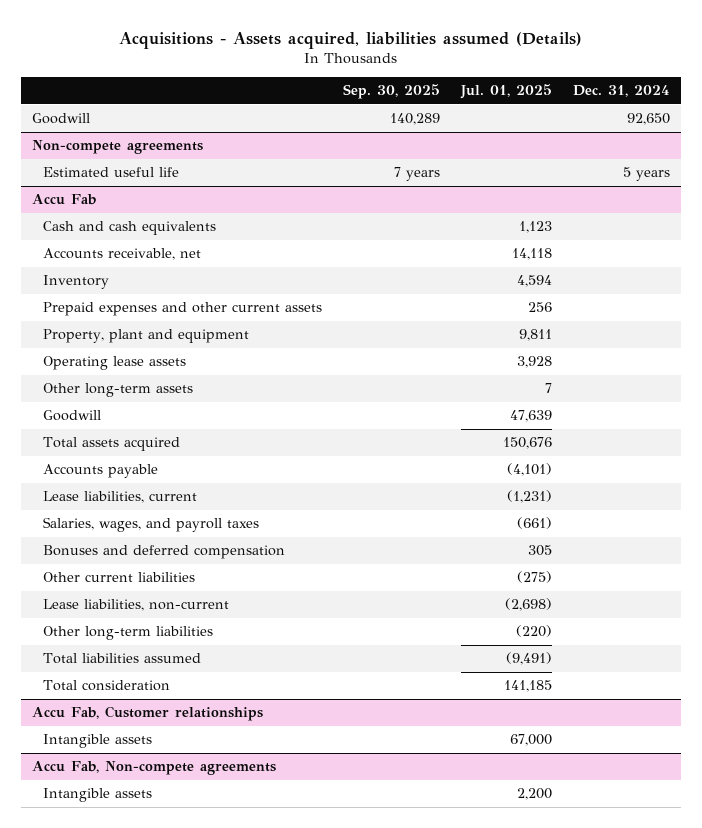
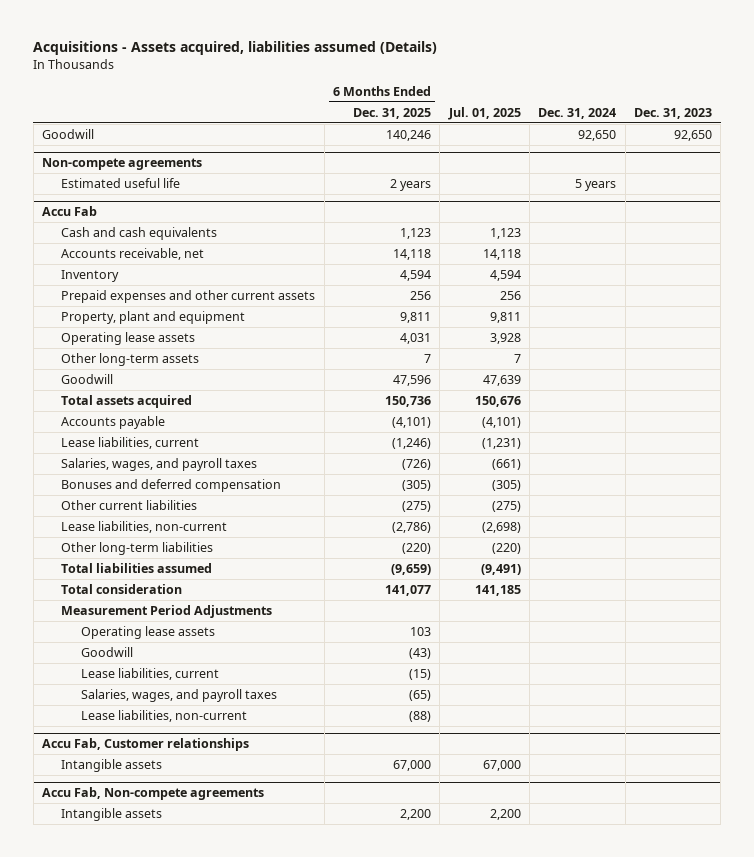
- | Sep. 30, 2025 | Jul. 01, 2025 | Dec. 31, 2024
+ | 6 Months Ended Dec. 31, 2025 | Jul. 01, 2025 | Dec. 31, 2024 | Dec. 31, 2023
@ Accu Fab
- Bonuses and deferred compensation | | 305 |
+ Bonuses and deferred compensation | (305) | (305) | |
+ Measurement Period Adjustments
+ Operating lease assets | 103 | | |
+ Goodwill | (43) | | |
+ Lease liabilities, current | (15) | | |
+ Salaries, wages, and payroll taxes | (65) | | |
+ Lease liabilities, non-current | (88) | | |

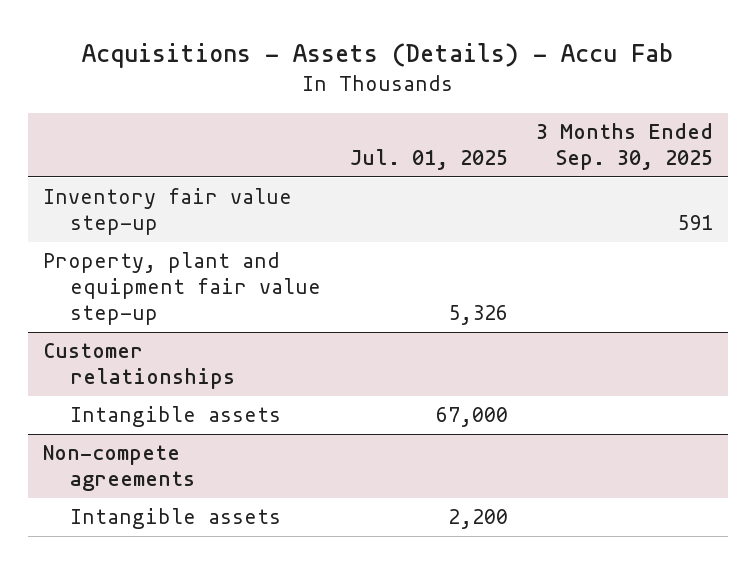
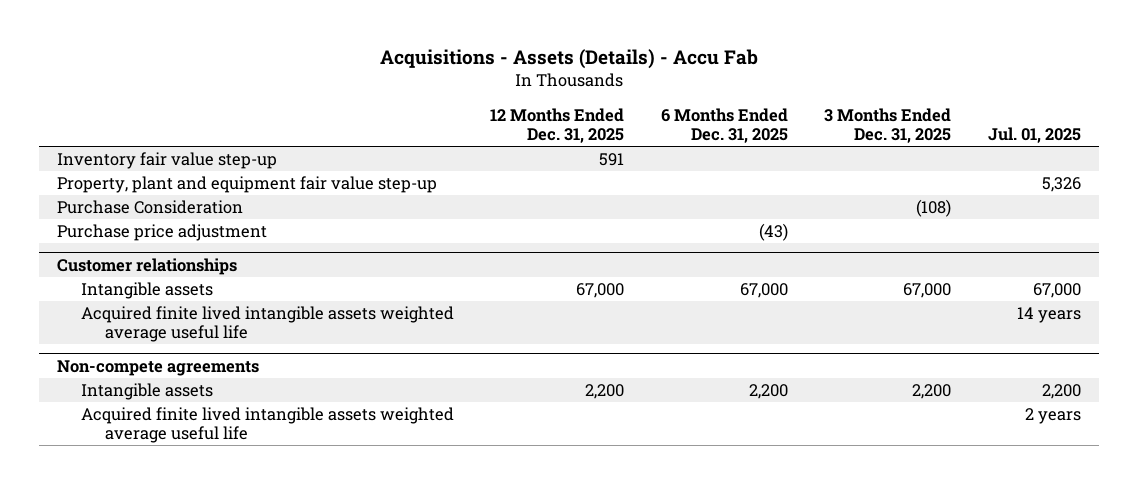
- | Jul. 01, 2025 | 3 Months Ended Sep. 30, 2025
+ | 12 Months Ended Dec. 31, 2025 | 6 Months Ended Dec. 31, 2025 | 3 Months Ended Dec. 31, 2025 | Jul. 01, 2025
+ Purchase Consideration | | | (108) |
+ Purchase price adjustment | | (43) | |
@ Customer relationships
+ Acquired finite lived intangible assets weighted average useful life | | | | 14 years
@ Non-compete agreements
+ Acquired finite lived intangible assets weighted average useful life | | | | 2 years

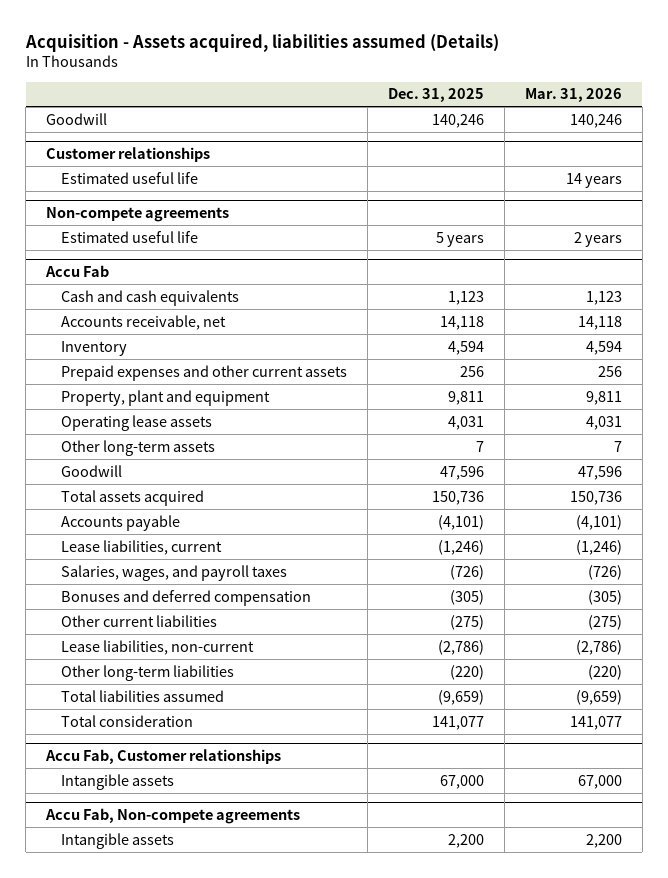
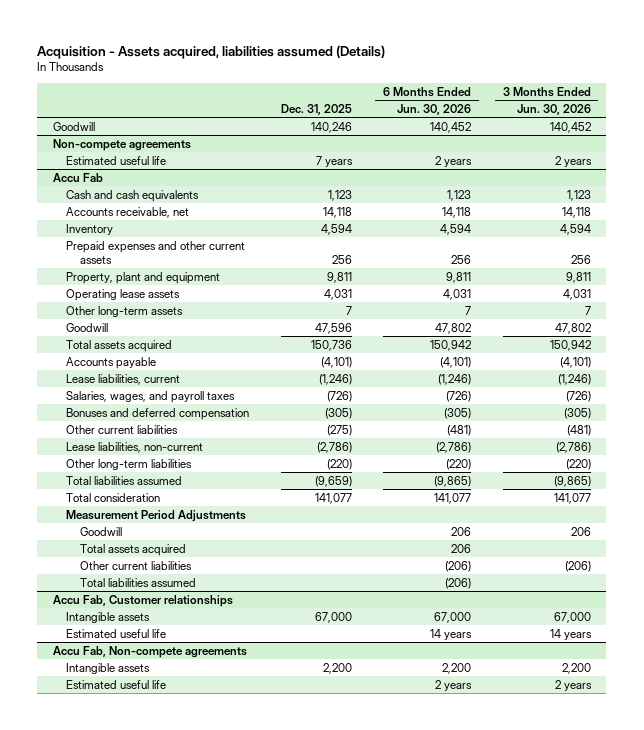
- | Dec. 31, 2025 | Mar. 31, 2026
+ | Dec. 31, 2025 | 6 Months Ended Jun. 30, 2026 | 3 Months Ended Jun. 30, 2026
- Customer relationships
- Estimated useful life | | 14 years
@ Non-compete agreements
- Estimated useful life | 5 years | 2 years
+ Estimated useful life | 7 years | 2 years | 2 years
@ Accu Fab
+ Measurement Period Adjustments
+ Goodwill | | 206 | 206
+ Total assets acquired | | 206 |
+ Other current liabilities | | (206) | (206)
+ Total liabilities assumed | | (206) |
@ Accu Fab, Customer relationships
+ Estimated useful life | | 14 years | 14 years
@ Accu Fab, Non-compete agreements
+ Estimated useful life | | 2 years | 2 years

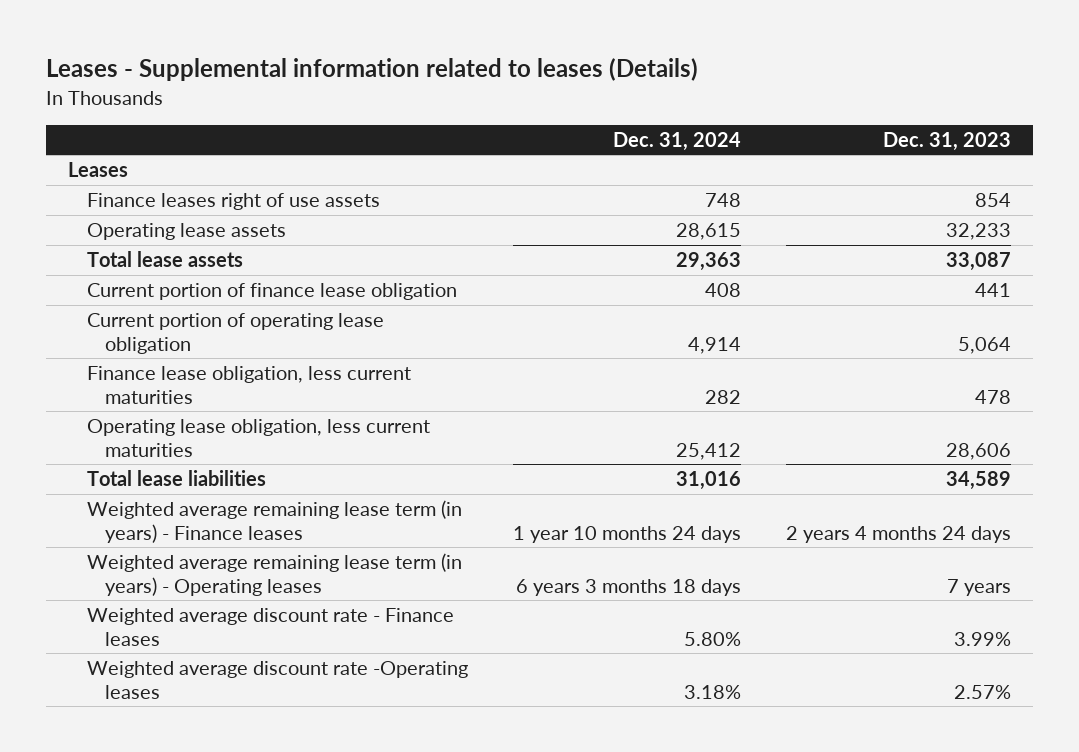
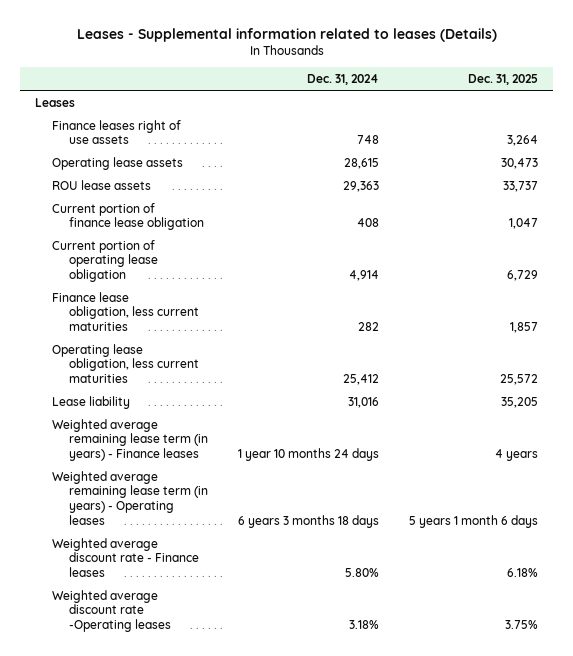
- | Dec. 31, 2024 | Dec. 31, 2023
+ | Dec. 31, 2024 | Dec. 31, 2025
- Total lease assets | 29,363 | 33,087
+ ROU lease assets | 29,363 | 33,737
- Total lease liabilities | 31,016 | 34,589
+ Lease liability | 31,016 | 35,205

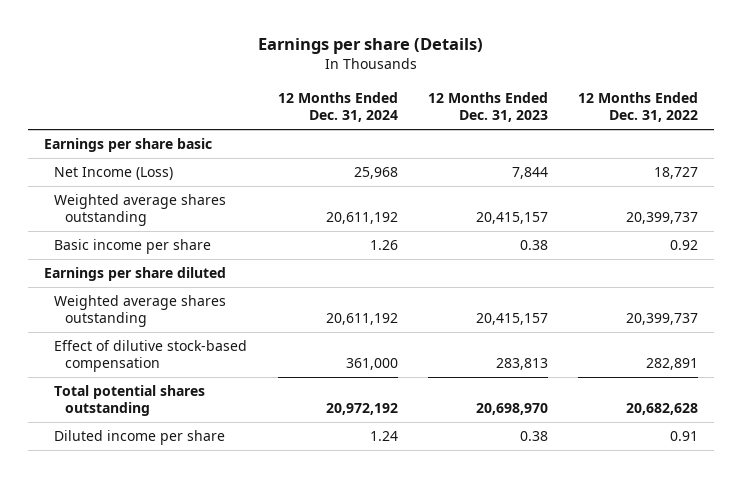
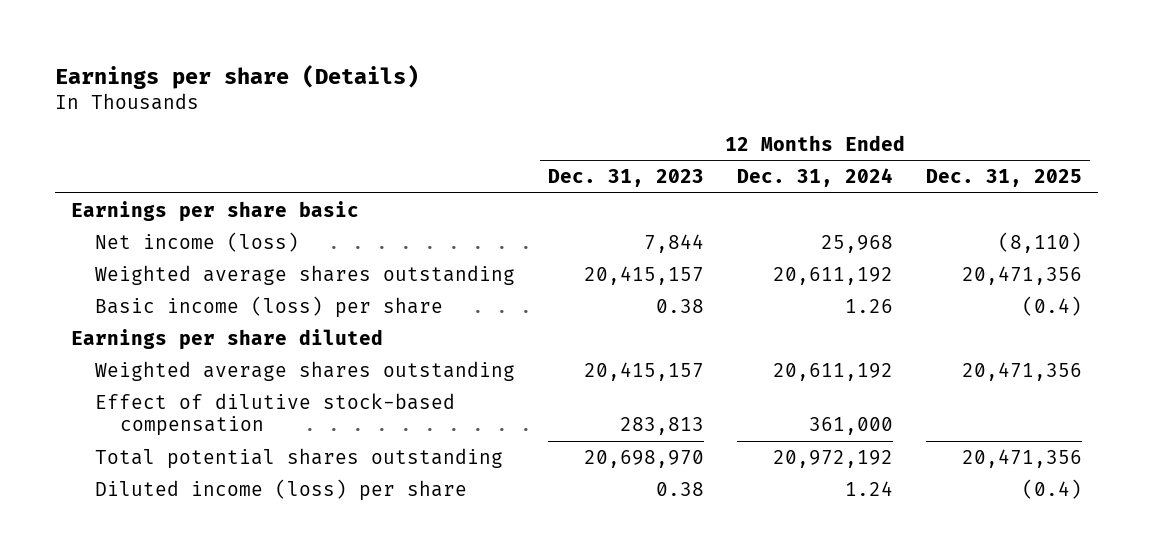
- | 12 Months Ended Dec. 31, 2024 | 12 Months Ended Dec. 31, 2023 | 12 Months Ended Dec. 31, 2022
+ | 12 Months Ended Dec. 31, 2023 | 12 Months Ended Dec. 31, 2024 | 12 Months Ended Dec. 31, 2025
- Net Income (Loss) | 25,968 | 7,844 | 18,727
+ Net income (loss) | 7,844 | 25,968 | (8,110)
- Basic income per share | 1.26 | 0.38 | 0.92
+ Basic income (loss) per share | 0.38 | 1.26 | (0.4)
- Diluted income per share | 1.24 | 0.38 | 0.91
+ Diluted income (loss) per share | 0.38 | 1.24 | (0.4)

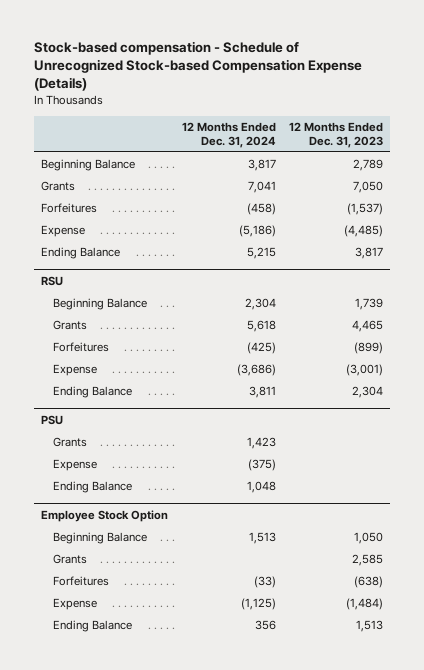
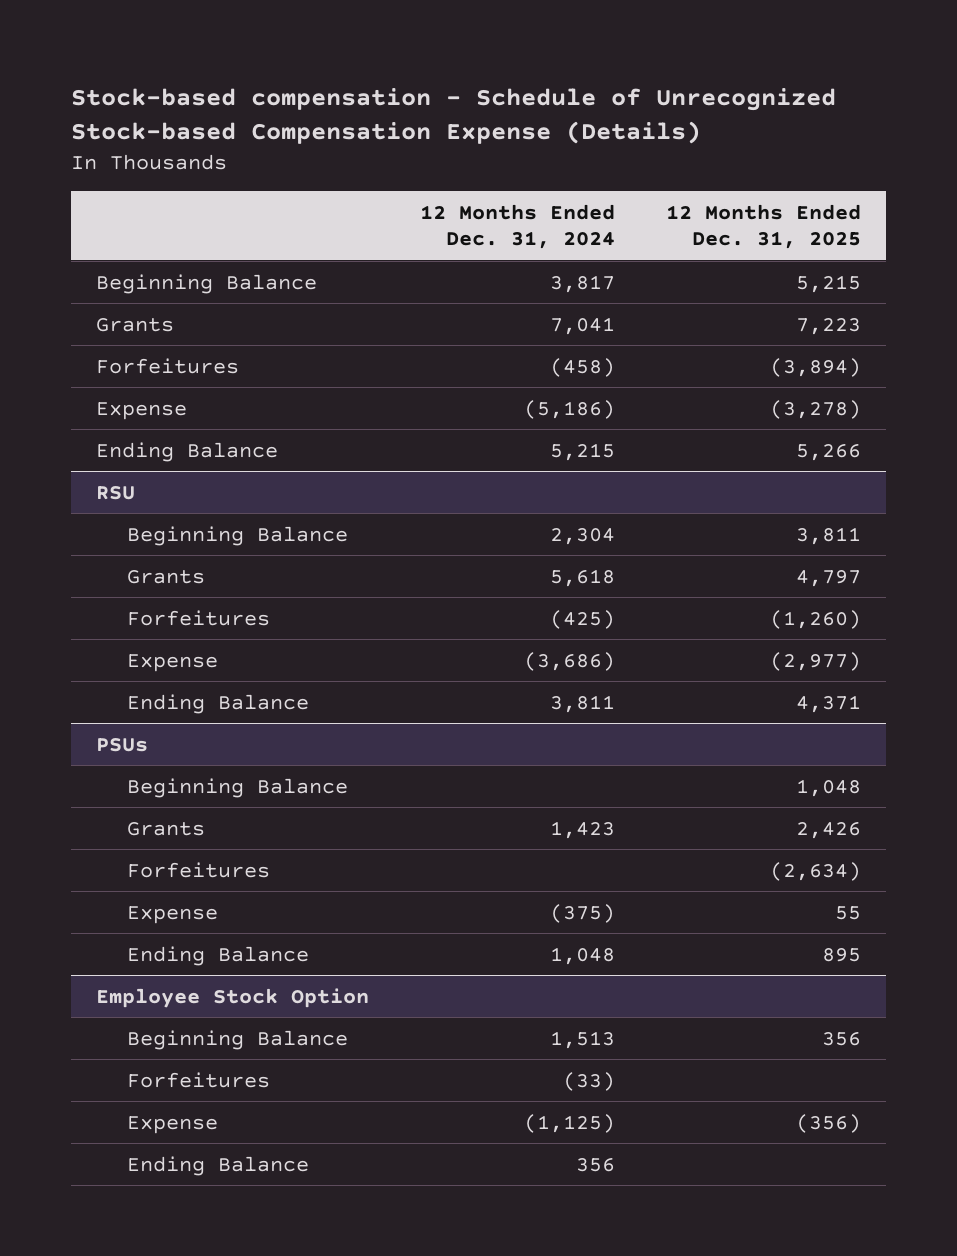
- | 12 Months Ended Dec. 31, 2024 | 12 Months Ended Dec. 31, 2023
+ | 12 Months Ended Dec. 31, 2024 | 12 Months Ended Dec. 31, 2025
- PSU
+ PSUs
+ Beginning Balance | | 1,048
+ Forfeitures | | (2,634)
@ Employee Stock Option
- Grants | | 2,585

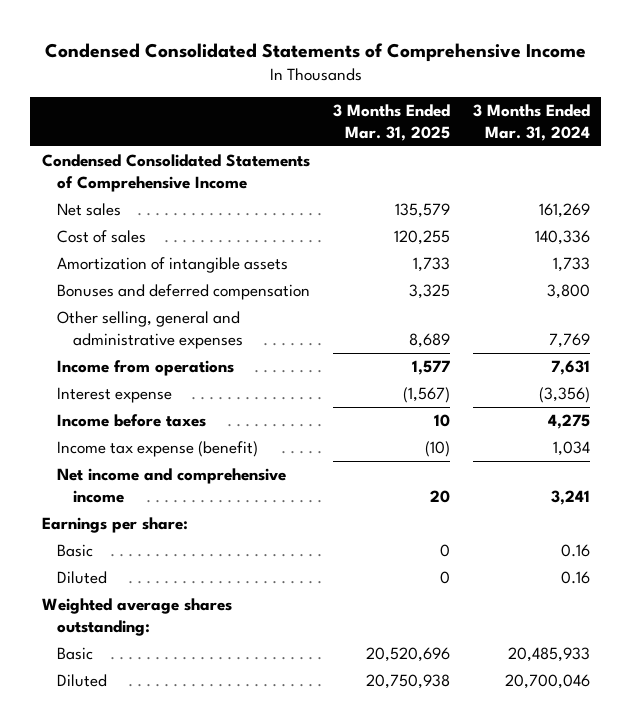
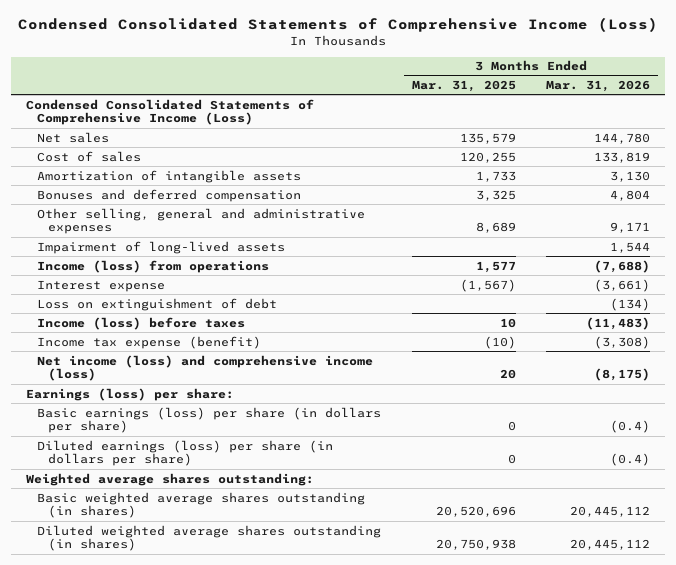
- Condensed Consolidated Statements of Comprehensive Income
+ Condensed Consolidated Statements of Comprehensive Income (Loss)
- | 3 Months Ended Mar. 31, 2025 | 3 Months Ended Mar. 31, 2024
+ | 3 Months Ended Mar. 31, 2025 | 3 Months Ended Mar. 31, 2026
- Condensed Consolidated Statements of Comprehensive Income
+ Condensed Consolidated Statements of Comprehensive Income (Loss)
- Income from operations | 1,577 | 7,631
+ Impairment of long-lived assets | | 1,544
+ Income (loss) from operations | 1,577 | (7,688)
- Income before taxes | 10 | 4,275
+ Loss on extinguishment of debt | | (134)
+ Income (loss) before taxes | 10 | (11,483)
- Net income and comprehensive income | 20 | 3,241
- Earnings per share:
- Basic | 0 | 0.16
- Diluted | 0 | 0.16
+ Net income (loss) and comprehensive income (loss) | 20 | (8,175)
+ Earnings (loss) per share:
+ Basic earnings (loss) per share (in dollars per share) | 0 | (0.4)
+ Diluted earnings (loss) per share (in dollars per share) | 0 | (0.4)
- Basic | 20,520,696 | 20,485,933
- Diluted | 20,750,938 | 20,700,046
+ Basic weighted average shares outstanding (in shares) | 20,520,696 | 20,445,112
+ Diluted weighted average shares outstanding (in shares) | 20,750,938 | 20,445,112

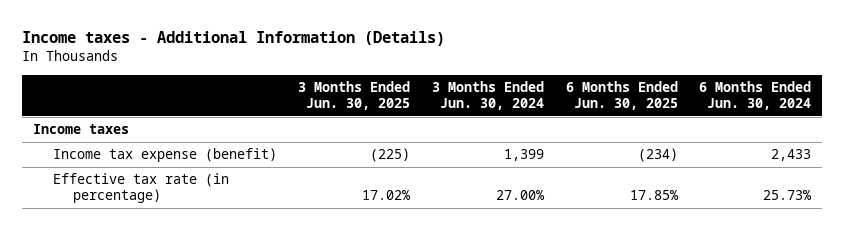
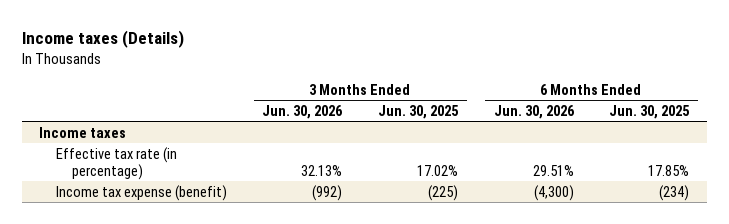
- Income taxes - Additional Information (Details)
+ Income taxes (Details)
- | 3 Months Ended Jun. 30, 2025 | 3 Months Ended Jun. 30, 2024 | 6 Months Ended Jun. 30, 2025 | 6 Months Ended Jun. 30, 2024
+ | 3 Months Ended Jun. 30, 2026 | 3 Months Ended Jun. 30, 2025 | 6 Months Ended Jun. 30, 2026 | 6 Months Ended Jun. 30, 2025
moved down: Income tax expense (benefit) | (992) | (225) | (4,300) | (234)

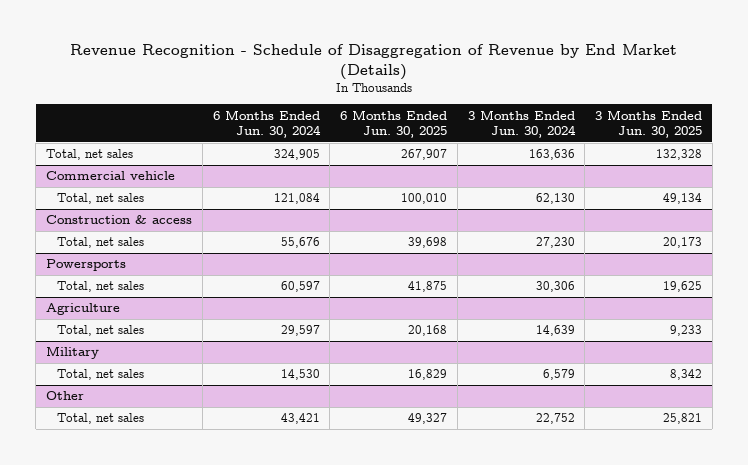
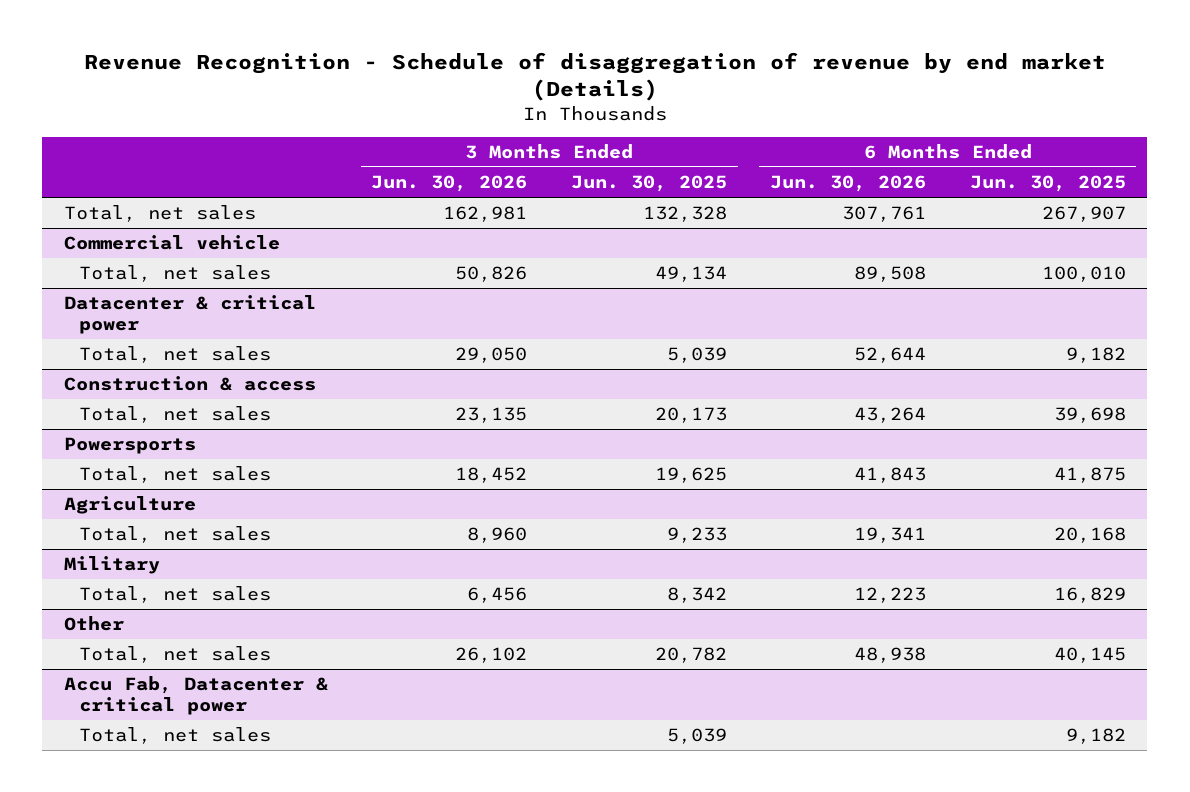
- Revenue Recognition - Schedule of Disaggregation of Revenue by End Market (Details)
+ Revenue Recognition - Schedule of disaggregation of revenue by end market (Details)
- | 6 Months Ended Jun. 30, 2024 | 6 Months Ended Jun. 30, 2025 | 3 Months Ended Jun. 30, 2024 | 3 Months Ended Jun. 30, 2025
+ | 3 Months Ended Jun. 30, 2026 | 3 Months Ended Jun. 30, 2025 | 6 Months Ended Jun. 30, 2026 | 6 Months Ended Jun. 30, 2025
+ Datacenter & critical power
+ Total, net sales | 29,050 | 5,039 | 52,644 | 9,182
@ Other
- Total, net sales | 43,421 | 49,327 | 22,752 | 25,821
+ Total, net sales | 26,102 | 20,782 | 48,938 | 40,145
+ Accu Fab, Datacenter & critical power
+ Total, net sales | | 5,039 | | 9,182

